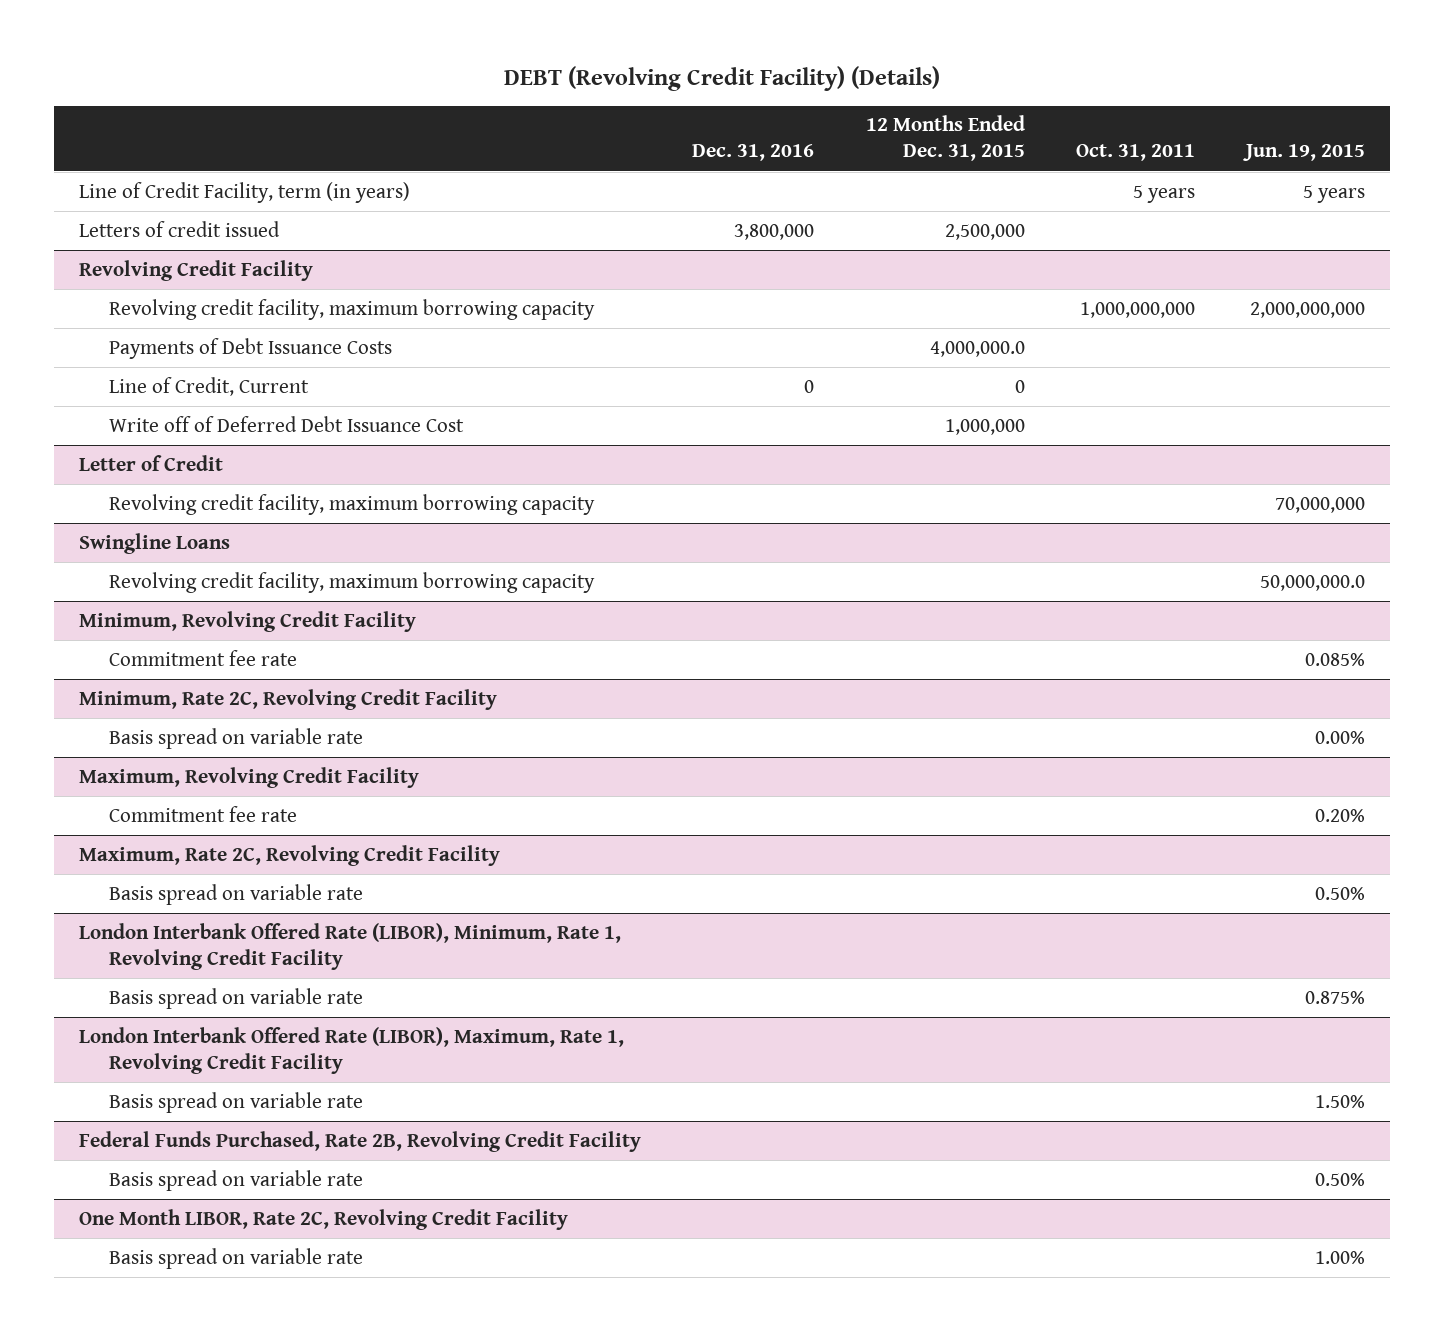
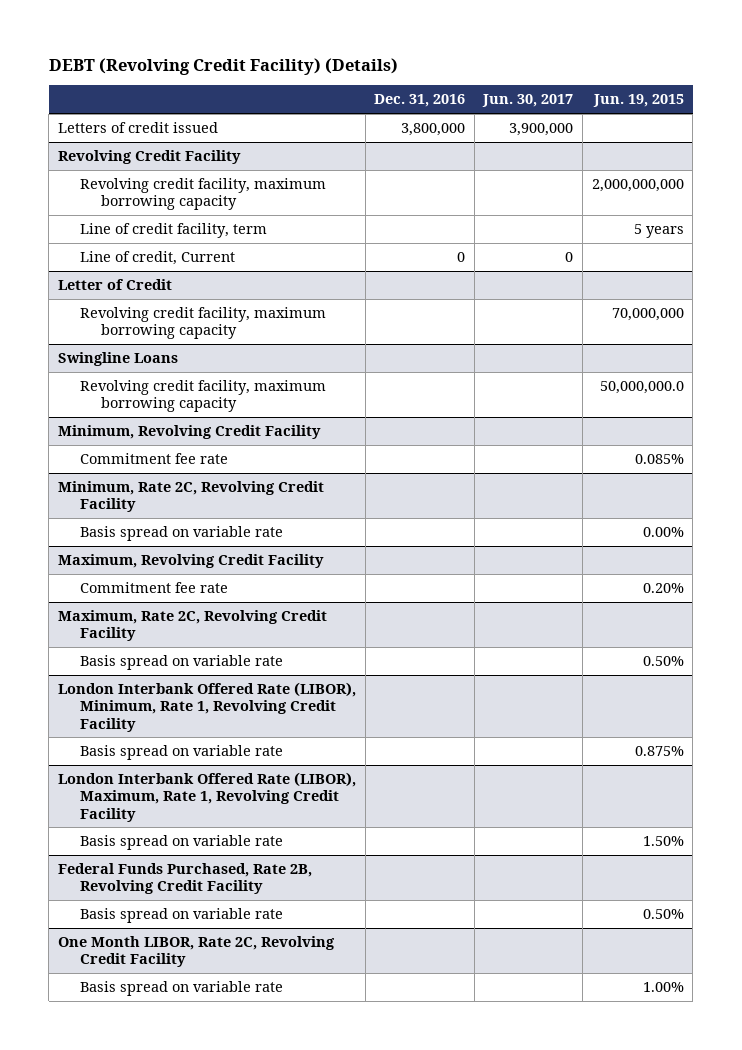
- | Dec. 31, 2016 | 12 Months Ended Dec. 31, 2015 | Oct. 31, 2011 | Jun. 19, 2015
+ | Dec. 31, 2016 | Jun. 30, 2017 | Jun. 19, 2015
- Line of Credit Facility, term (in years) | | | 5 years | 5 years
@ Revolving Credit Facility
- Payments of Debt Issuance Costs | | 4,000,000.0 | |
- Line of Credit, Current | 0 | 0 | |
- Write off of Deferred Debt Issuance Cost | | 1,000,000 | |
+ Line of credit facility, term | | | 5 years
+ Line of credit, Current | 0 | 0 |

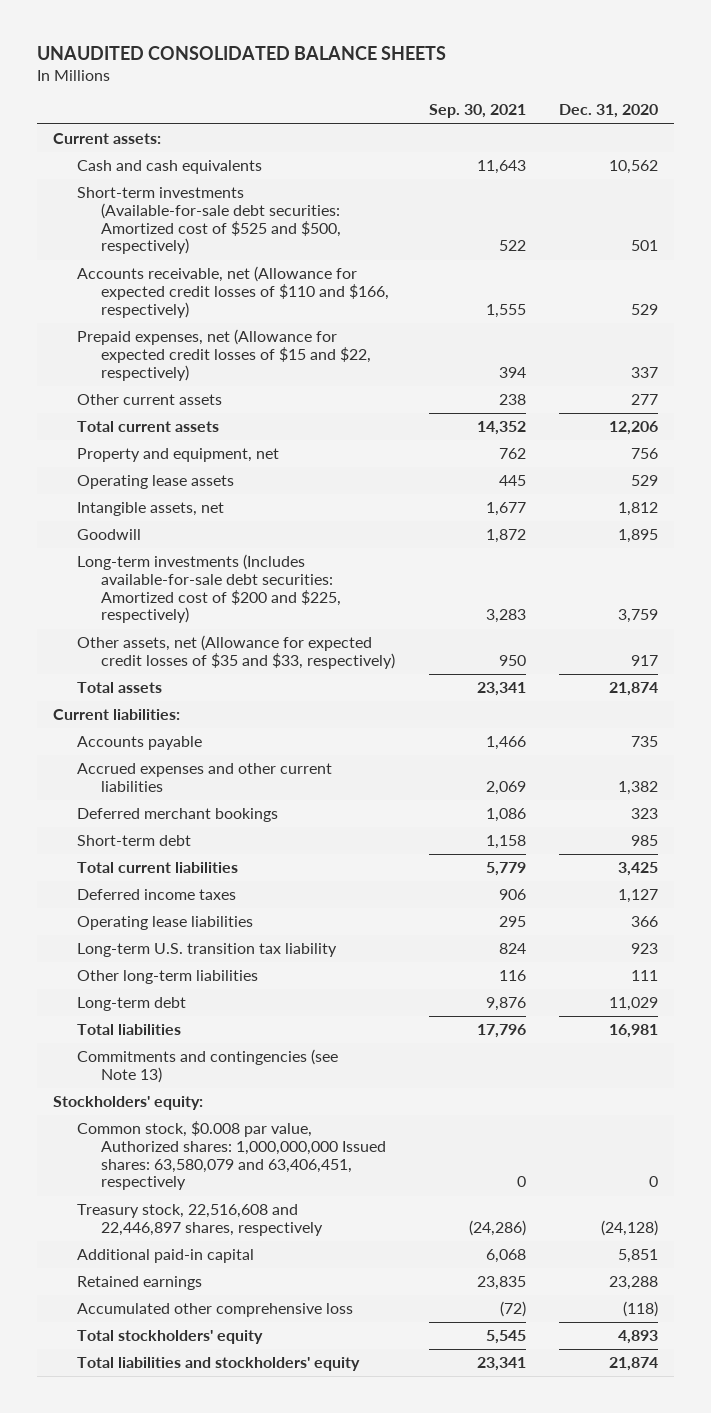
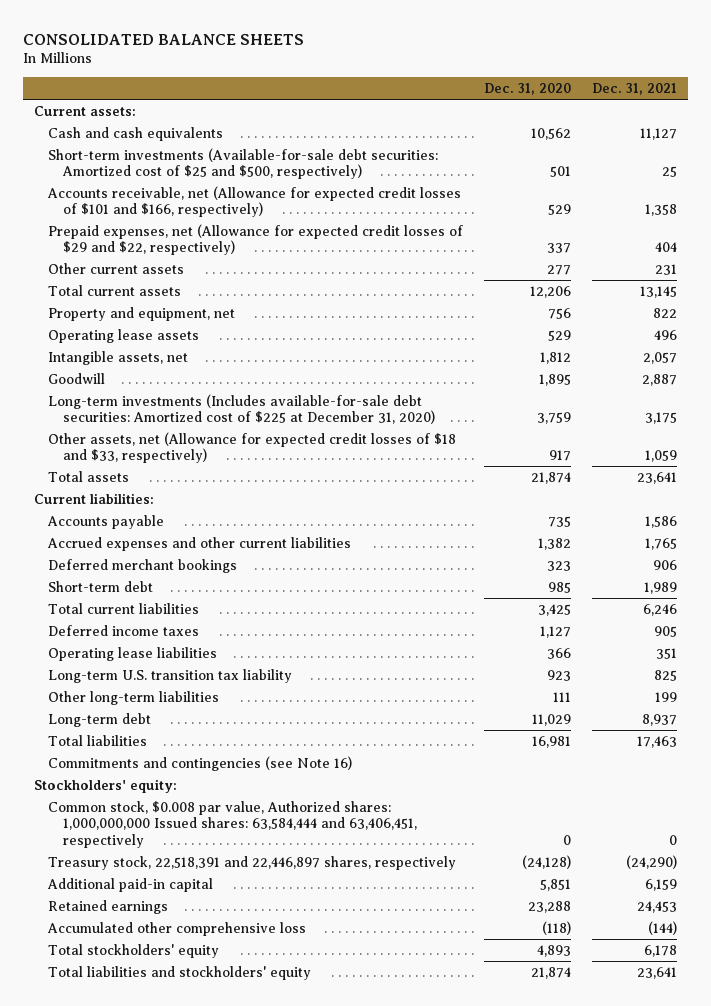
- UNAUDITED CONSOLIDATED BALANCE SHEETS
+ CONSOLIDATED BALANCE SHEETS
- | Sep. 30, 2021 | Dec. 31, 2020
+ | Dec. 31, 2020 | Dec. 31, 2021
- Short-term investments (Available-for-sale debt securities: Amortized cost of $525 and $500, respectively) | 522 | 501
- Accounts receivable, net (Allowance for expected credit losses of $110 and $166, respectively) | 1,555 | 529
- Prepaid expenses, net (Allowance for expected credit losses of $15 and $22, respectively) | 394 | 337
+ Short-term investments (Available-for-sale debt securities: Amortized cost of $25 and $500, respectively) | 501 | 25
+ Accounts receivable, net (Allowance for expected credit losses of $101 and $166, respectively) | 529 | 1,358
+ Prepaid expenses, net (Allowance for expected credit losses of $29 and $22, respectively) | 337 | 404
- Long-term investments (Includes available-for-sale debt securities: Amortized cost of $200 and $225, respectively) | 3,283 | 3,759
- Other assets, net (Allowance for expected credit losses of $35 and $33, respectively) | 950 | 917
+ Long-term investments (Includes available-for-sale debt securities: Amortized cost of $225 at December 31, 2020) | 3,759 | 3,175
+ Other assets, net (Allowance for expected credit losses of $18 and $33, respectively) | 917 | 1,059
- Commitments and contingencies (see Note 13)
+ Commitments and contingencies (see Note 16)
- Common stock, $0.008 par value, Authorized shares: 1,000,000,000 Issued shares: 63,580,079 and 63,406,451, respectively | 0 | 0
- Treasury stock, 22,516,608 and 22,446,897 shares, respectively | (24,286) | (24,128)
+ Common stock, $0.008 par value, Authorized shares: 1,000,000,000 Issued shares: 63,584,444 and 63,406,451, respectively | 0 | 0
+ Treasury stock, 22,518,391 and 22,446,897 shares, respectively | (24,128) | (24,290)

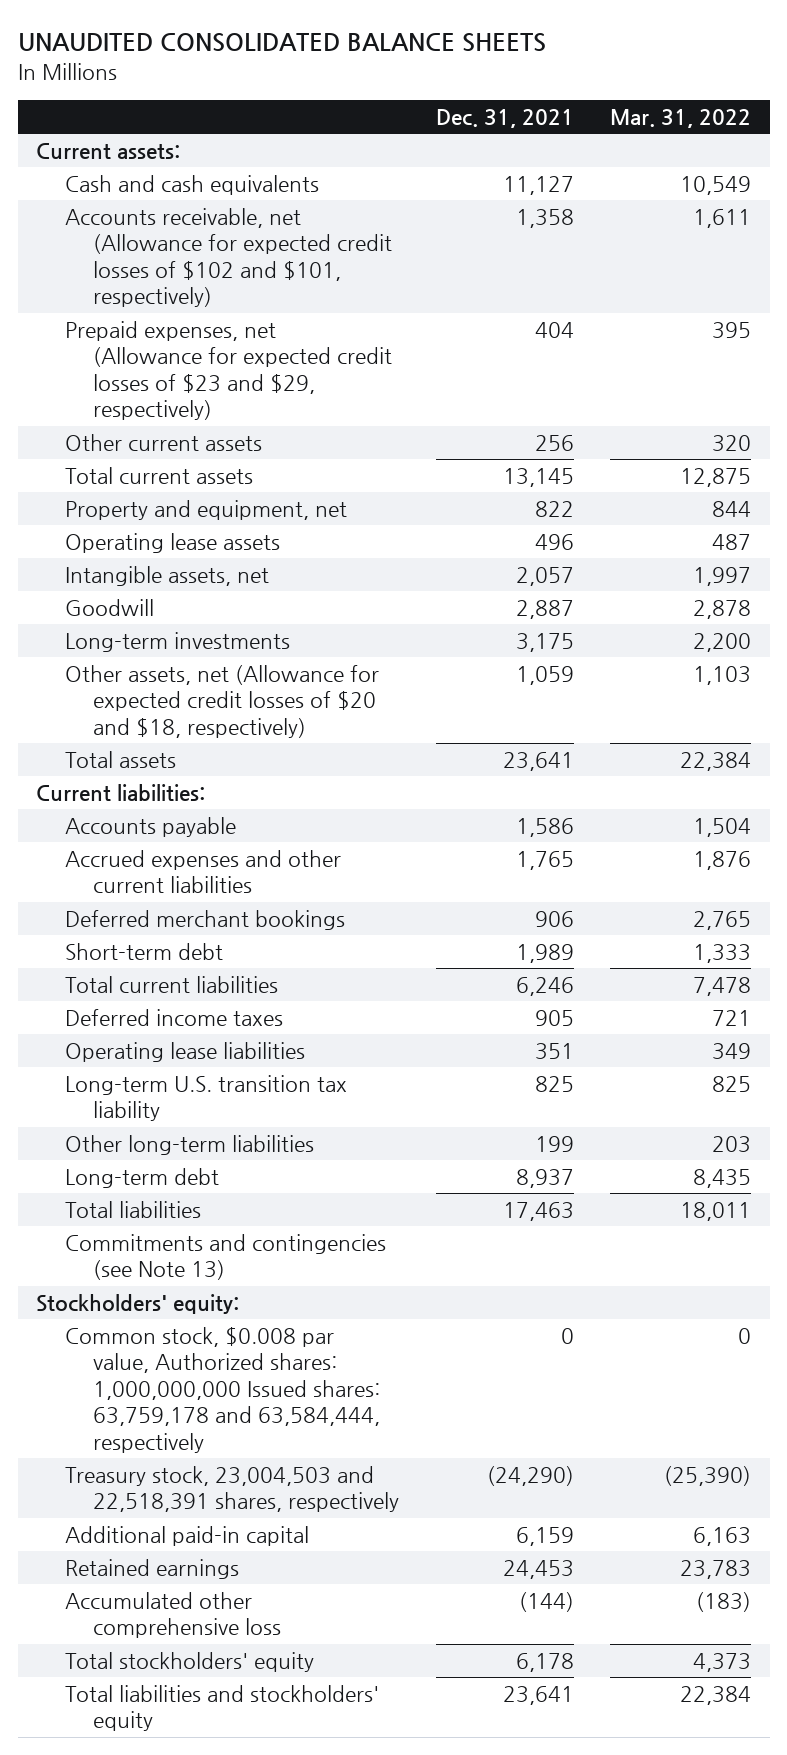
- CONSOLIDATED BALANCE SHEETS
+ UNAUDITED CONSOLIDATED BALANCE SHEETS
- | Dec. 31, 2020 | Dec. 31, 2021
+ | Dec. 31, 2021 | Mar. 31, 2022
- Short-term investments (Available-for-sale debt securities: Amortized cost of $25 and $500, respectively) | 501 | 25
- Accounts receivable, net (Allowance for expected credit losses of $101 and $166, respectively) | 529 | 1,358
- Prepaid expenses, net (Allowance for expected credit losses of $29 and $22, respectively) | 337 | 404
- Other current assets | 277 | 231
+ Accounts receivable, net (Allowance for expected credit losses of $102 and $101, respectively) | 1,358 | 1,611
+ Prepaid expenses, net (Allowance for expected credit losses of $23 and $29, respectively) | 404 | 395
+ Other current assets | 256 | 320
- Long-term investments (Includes available-for-sale debt securities: Amortized cost of $225 at December 31, 2020) | 3,759 | 3,175
- Other assets, net (Allowance for expected credit losses of $18 and $33, respectively) | 917 | 1,059
+ Long-term investments | 3,175 | 2,200
+ Other assets, net (Allowance for expected credit losses of $20 and $18, respectively) | 1,059 | 1,103
- Commitments and contingencies (see Note 16)
+ Commitments and contingencies (see Note 13)
- Common stock, $0.008 par value, Authorized shares: 1,000,000,000 Issued shares: 63,584,444 and 63,406,451, respectively | 0 | 0
- Treasury stock, 22,518,391 and 22,446,897 shares, respectively | (24,128) | (24,290)
+ Common stock, $0.008 par value, Authorized shares: 1,000,000,000 Issued shares: 63,759,178 and 63,584,444, respectively | 0 | 0
+ Treasury stock, 23,004,503 and 22,518,391 shares, respectively | (24,290) | (25,390)

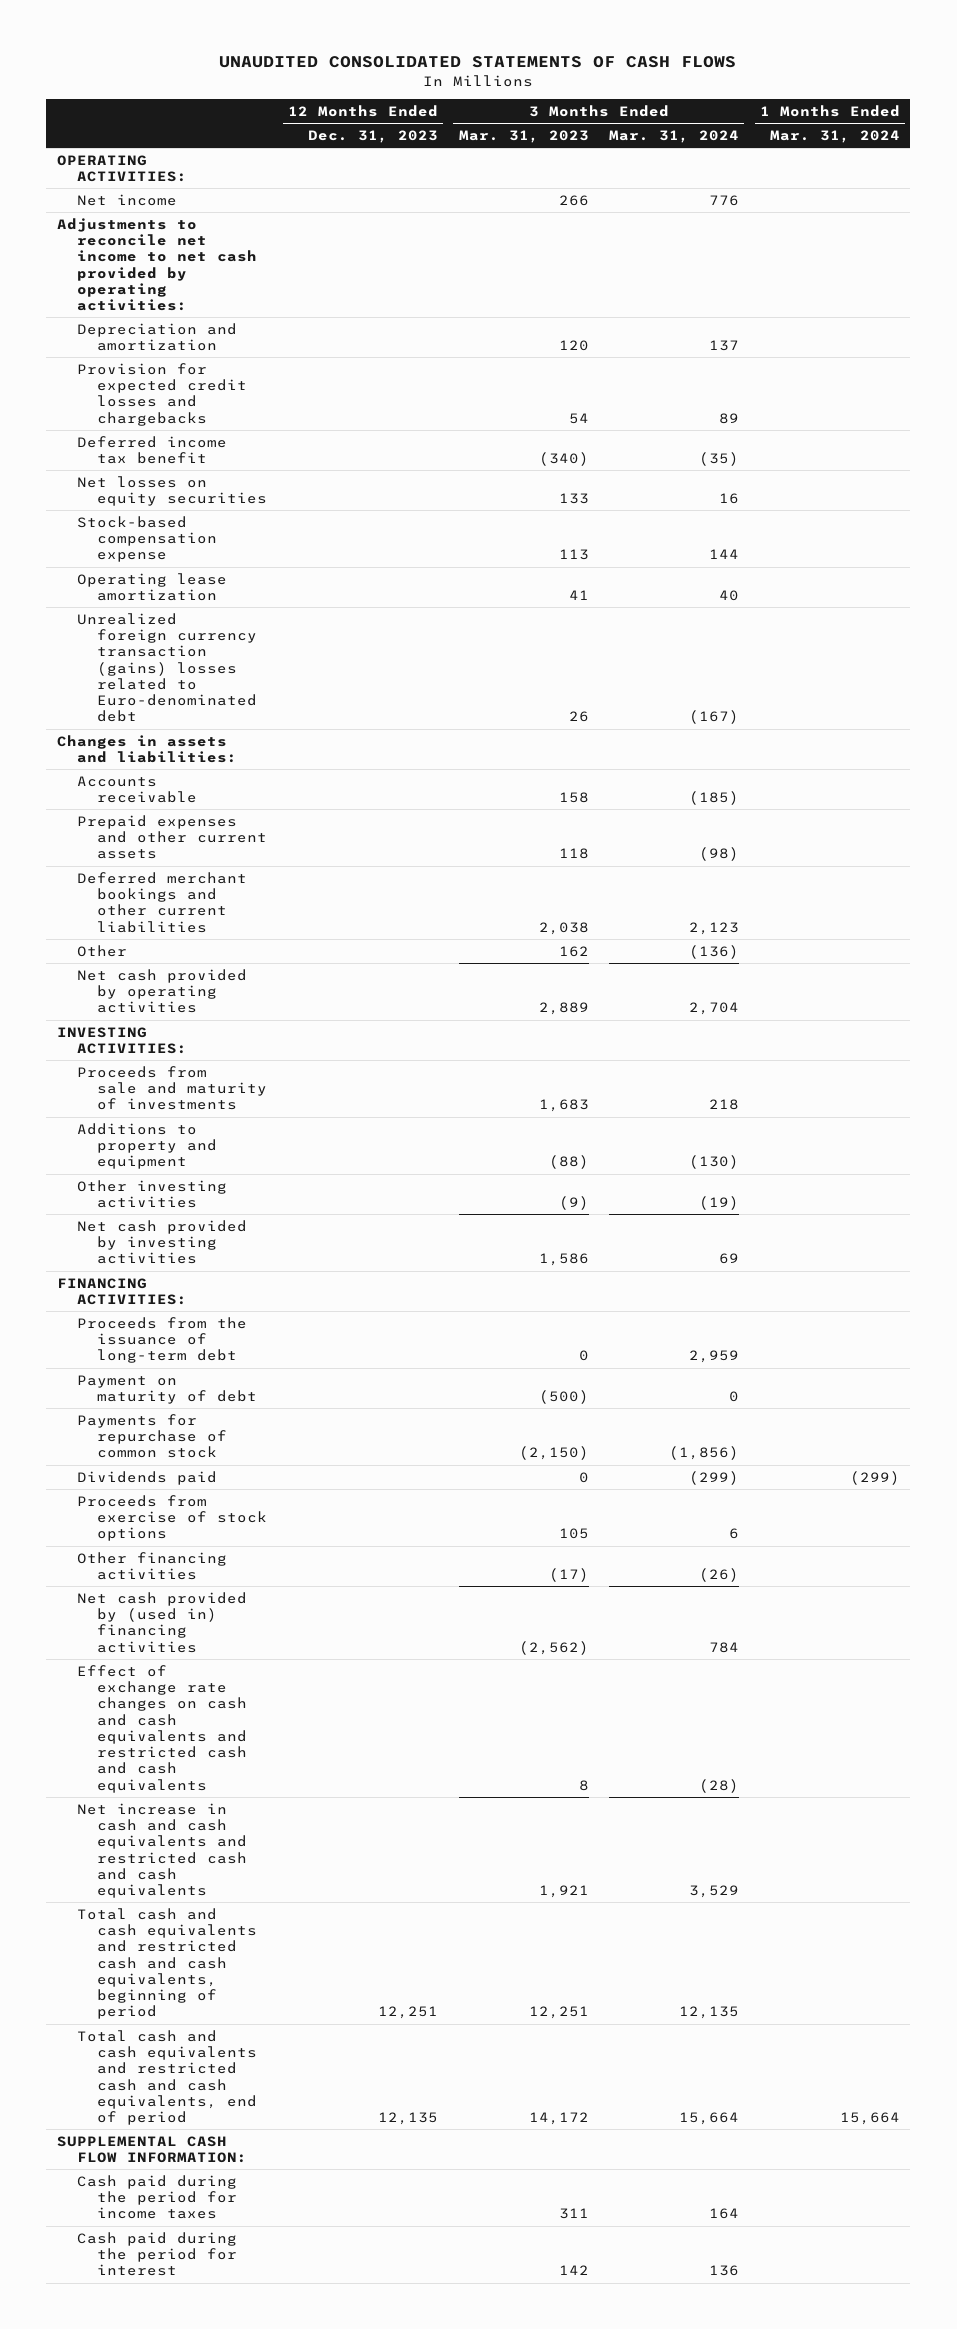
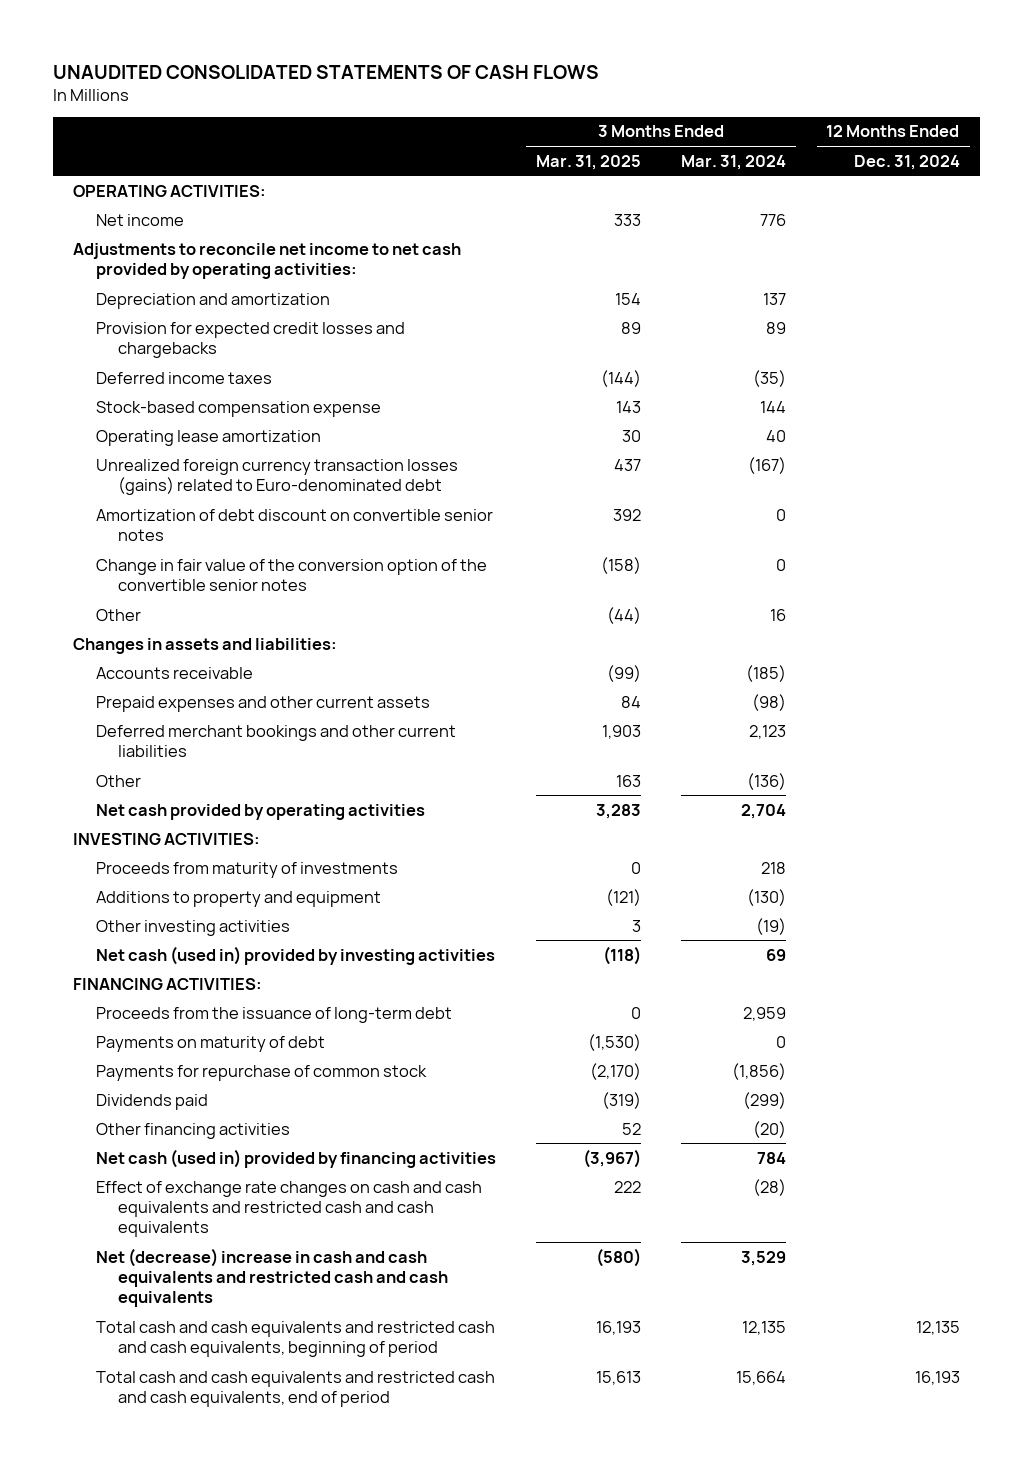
- | 12 Months Ended Dec. 31, 2023 | 3 Months Ended Mar. 31, 2023 | 3 Months Ended Mar. 31, 2024 | 1 Months Ended Mar. 31, 2024
+ | 3 Months Ended Mar. 31, 2025 | 3 Months Ended Mar. 31, 2024 | 12 Months Ended Dec. 31, 2024
- Deferred income tax benefit | | (340) | (35) |
- Net losses on equity securities | | 133 | 16 |
+ Deferred income taxes | (144) | (35) |
- Unrealized foreign currency transaction (gains) losses related to Euro-denominated debt | | 26 | (167) |
+ Unrealized foreign currency transaction losses (gains) related to Euro-denominated debt | 437 | (167) |
+ Amortization of debt discount on convertible senior notes | 392 | 0 |
+ Change in fair value of the conversion option of the convertible senior notes | (158) | 0 |
+ Other | (44) | 16 |
- Proceeds from sale and maturity of investments | | 1,683 | 218 |
+ Proceeds from maturity of investments | 0 | 218 |
- Net cash provided by investing activities | | 1,586 | 69 |
+ Net cash (used in) provided by investing activities | (118) | 69 |
- Payment on maturity of debt | | (500) | 0 |
+ Payments on maturity of debt | (1,530) | 0 |
- Proceeds from exercise of stock options | | 105 | 6 |
- Other financing activities | | (17) | (26) |
- Net cash provided by (used in) financing activities | | (2,562) | 784 |
+ Other financing activities | 52 | (20) |
+ Net cash (used in) provided by financing activities | (3,967) | 784 |
- Net increase in cash and cash equivalents and restricted cash and cash equivalents | | 1,921 | 3,529 |
+ Net (decrease) increase in cash and cash equivalents and restricted cash and cash equivalents | (580) | 3,529 |
- SUPPLEMENTAL CASH FLOW INFORMATION:
- Cash paid during the period for income taxes | | 311 | 164 |
- Cash paid during the period for interest | | 142 | 136 |

